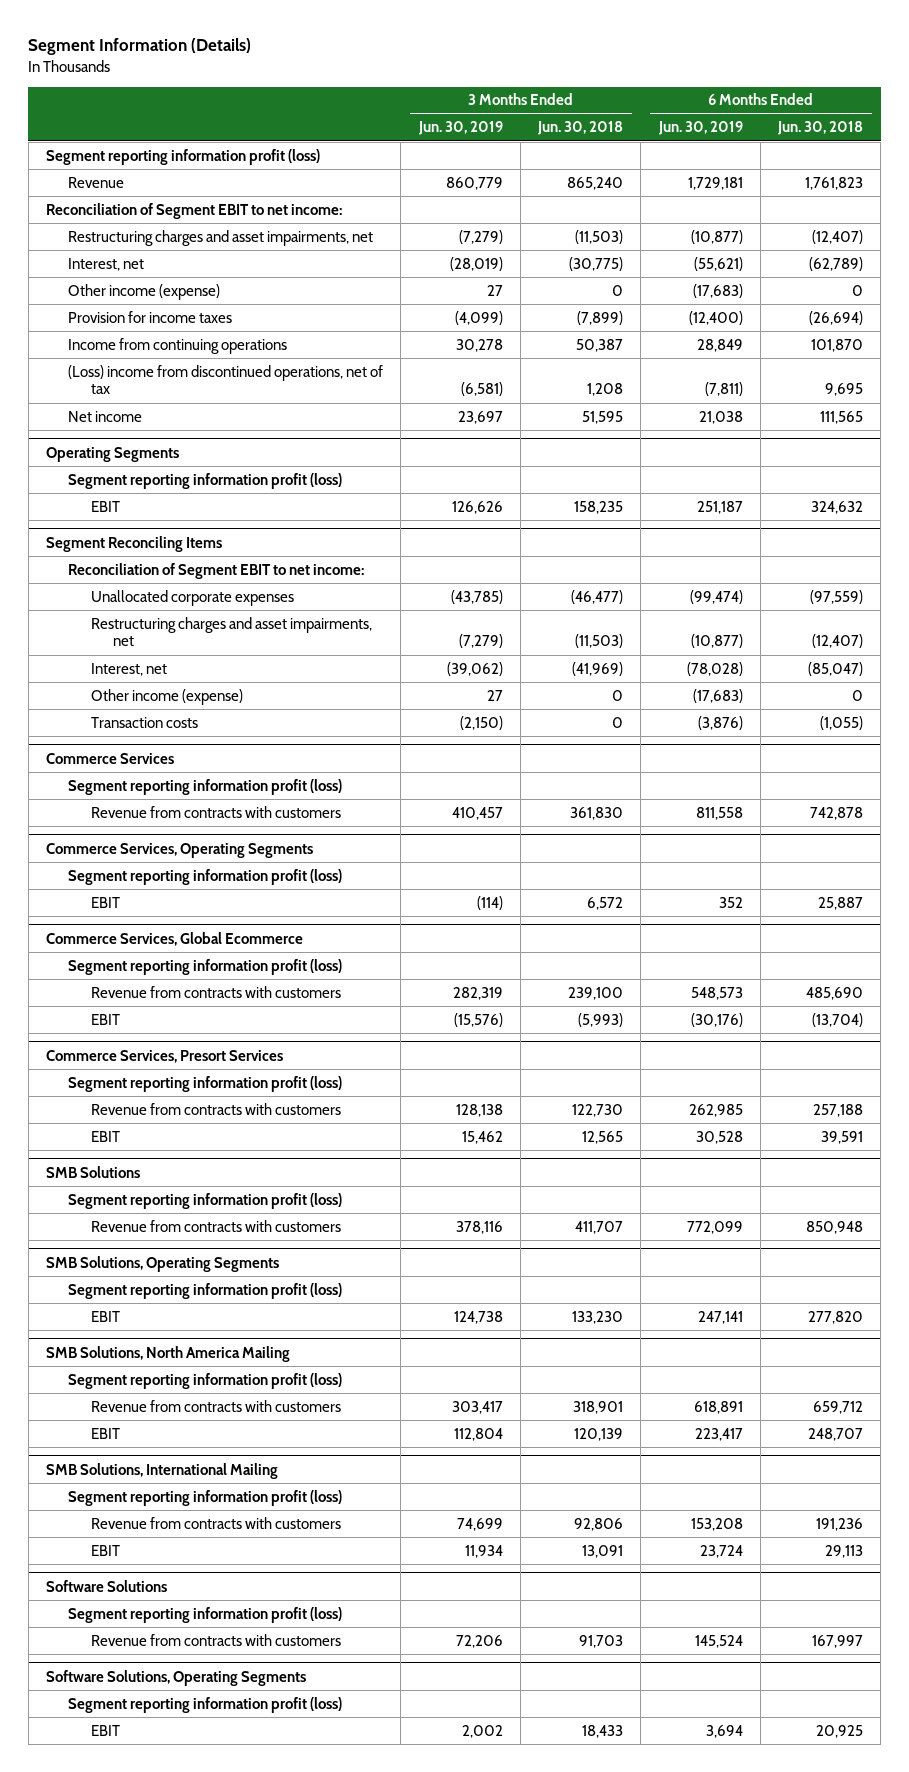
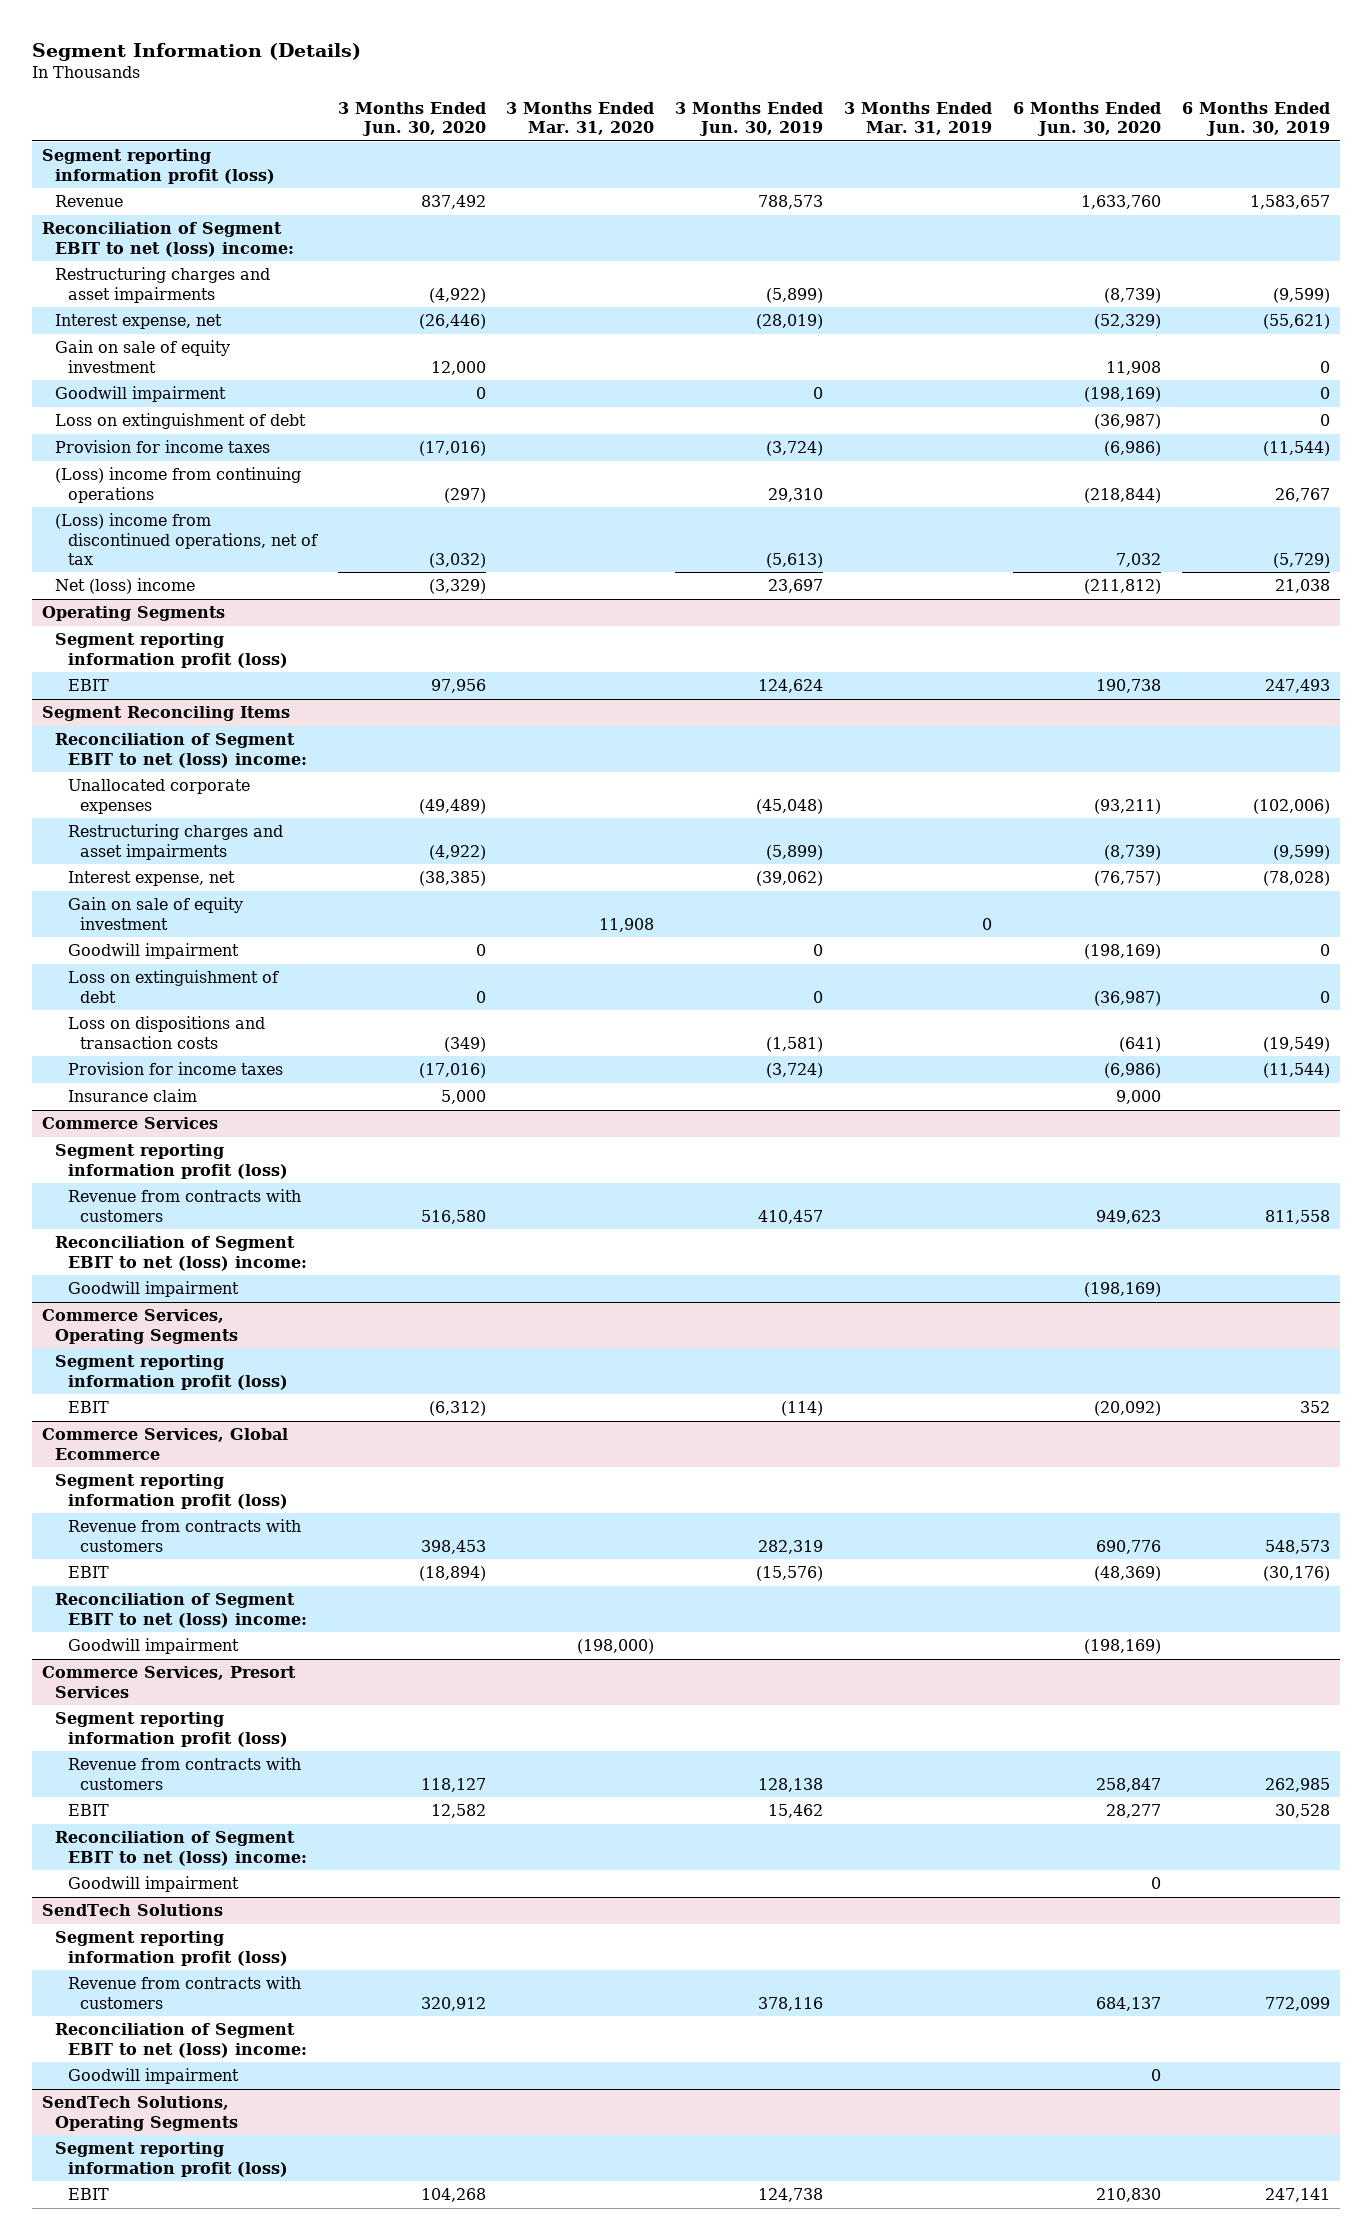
- | 3 Months Ended Jun. 30, 2019 | 3 Months Ended Jun. 30, 2018 | 6 Months Ended Jun. 30, 2019 | 6 Months Ended Jun. 30, 2018
+ | 3 Months Ended Jun. 30, 2020 | 3 Months Ended Mar. 31, 2020 | 3 Months Ended Jun. 30, 2019 | 3 Months Ended Mar. 31, 2019 | 6 Months Ended Jun. 30, 2020 | 6 Months Ended Jun. 30, 2019
- Revenue | 860,779 | 865,240 | 1,729,181 | 1,761,823
- Reconciliation of Segment EBIT to net income:
- Restructuring charges and asset impairments, net | (7,279) | (11,503) | (10,877) | (12,407)
- Interest, net | (28,019) | (30,775) | (55,621) | (62,789)
- Other income (expense) | 27 | 0 | (17,683) | 0
- Provision for income taxes | (4,099) | (7,899) | (12,400) | (26,694)
- Income from continuing operations | 30,278 | 50,387 | 28,849 | 101,870
- (Loss) income from discontinued operations, net of tax | (6,581) | 1,208 | (7,811) | 9,695
- Net income | 23,697 | 51,595 | 21,038 | 111,565
+ Revenue | 837,492 | | 788,573 | | 1,633,760 | 1,583,657
+ Reconciliation of Segment EBIT to net (loss) income:
+ Restructuring charges and asset impairments | (4,922) | | (5,899) | | (8,739) | (9,599)
+ Interest expense, net | (26,446) | | (28,019) | | (52,329) | (55,621)
+ Gain on sale of equity investment | 12,000 | | | | 11,908 | 0
+ Goodwill impairment | 0 | | 0 | | (198,169) | 0
+ Loss on extinguishment of debt | | | | | (36,987) | 0
+ Provision for income taxes | (17,016) | | (3,724) | | (6,986) | (11,544)
+ (Loss) income from continuing operations | (297) | | 29,310 | | (218,844) | 26,767
+ (Loss) income from discontinued operations, net of tax | (3,032) | | (5,613) | | 7,032 | (5,729)
+ Net (loss) income | (3,329) | | 23,697 | | (211,812) | 21,038
@ Operating Segments
- EBIT | 126,626 | 158,235 | 251,187 | 324,632
+ EBIT | 97,956 | | 124,624 | | 190,738 | 247,493
@ Segment Reconciling Items
- Reconciliation of Segment EBIT to net income:
- Unallocated corporate expenses | (43,785) | (46,477) | (99,474) | (97,559)
- Restructuring charges and asset impairments, net | (7,279) | (11,503) | (10,877) | (12,407)
- Interest, net | (39,062) | (41,969) | (78,028) | (85,047)
- Other income (expense) | 27 | 0 | (17,683) | 0
- Transaction costs | (2,150) | 0 | (3,876) | (1,055)
+ Reconciliation of Segment EBIT to net (loss) income:
+ Unallocated corporate expenses | (49,489) | | (45,048) | | (93,211) | (102,006)
+ Restructuring charges and asset impairments | (4,922) | | (5,899) | | (8,739) | (9,599)
+ Interest expense, net | (38,385) | | (39,062) | | (76,757) | (78,028)
+ Gain on sale of equity investment | | 11,908 | | 0 | |
+ Goodwill impairment | 0 | | 0 | | (198,169) | 0
+ Loss on extinguishment of debt | 0 | | 0 | | (36,987) | 0
+ Loss on dispositions and transaction costs | (349) | | (1,581) | | (641) | (19,549)
+ Provision for income taxes | (17,016) | | (3,724) | | (6,986) | (11,544)
+ Insurance claim | 5,000 | | | | 9,000 |
@ Commerce Services
+ Reconciliation of Segment EBIT to net (loss) income:
+ Goodwill impairment | | | | | (198,169) |
@ Commerce Services, Global Ecommerce
+ Reconciliation of Segment EBIT to net (loss) income:
+ Goodwill impairment | | (198,000) | | | (198,169) |
- SMB Solutions
@ Commerce Services, Presort Services
+ Reconciliation of Segment EBIT to net (loss) income:
+ Goodwill impairment | | | | | 0 |
+ SendTech Solutions
- SMB Solutions, Operating Segments
+ Reconciliation of Segment EBIT to net (loss) income:
+ Goodwill impairment | | | | | 0 |
+ SendTech Solutions, Operating Segments
- SMB Solutions, North America Mailing
- Segment reporting information profit (loss)
- Revenue from contracts with customers | 303,417 | 318,901 | 618,891 | 659,712
- EBIT | 112,804 | 120,139 | 223,417 | 248,707
- SMB Solutions, International Mailing
- Segment reporting information profit (loss)
- Revenue from contracts with customers | 74,699 | 92,806 | 153,208 | 191,236
- EBIT | 11,934 | 13,091 | 23,724 | 29,113
- Software Solutions
- Segment reporting information profit (loss)
- Revenue from contracts with customers | 72,206 | 91,703 | 145,524 | 167,997
- Software Solutions, Operating Segments
- Segment reporting information profit (loss)
- EBIT | 2,002 | 18,433 | 3,694 | 20,925

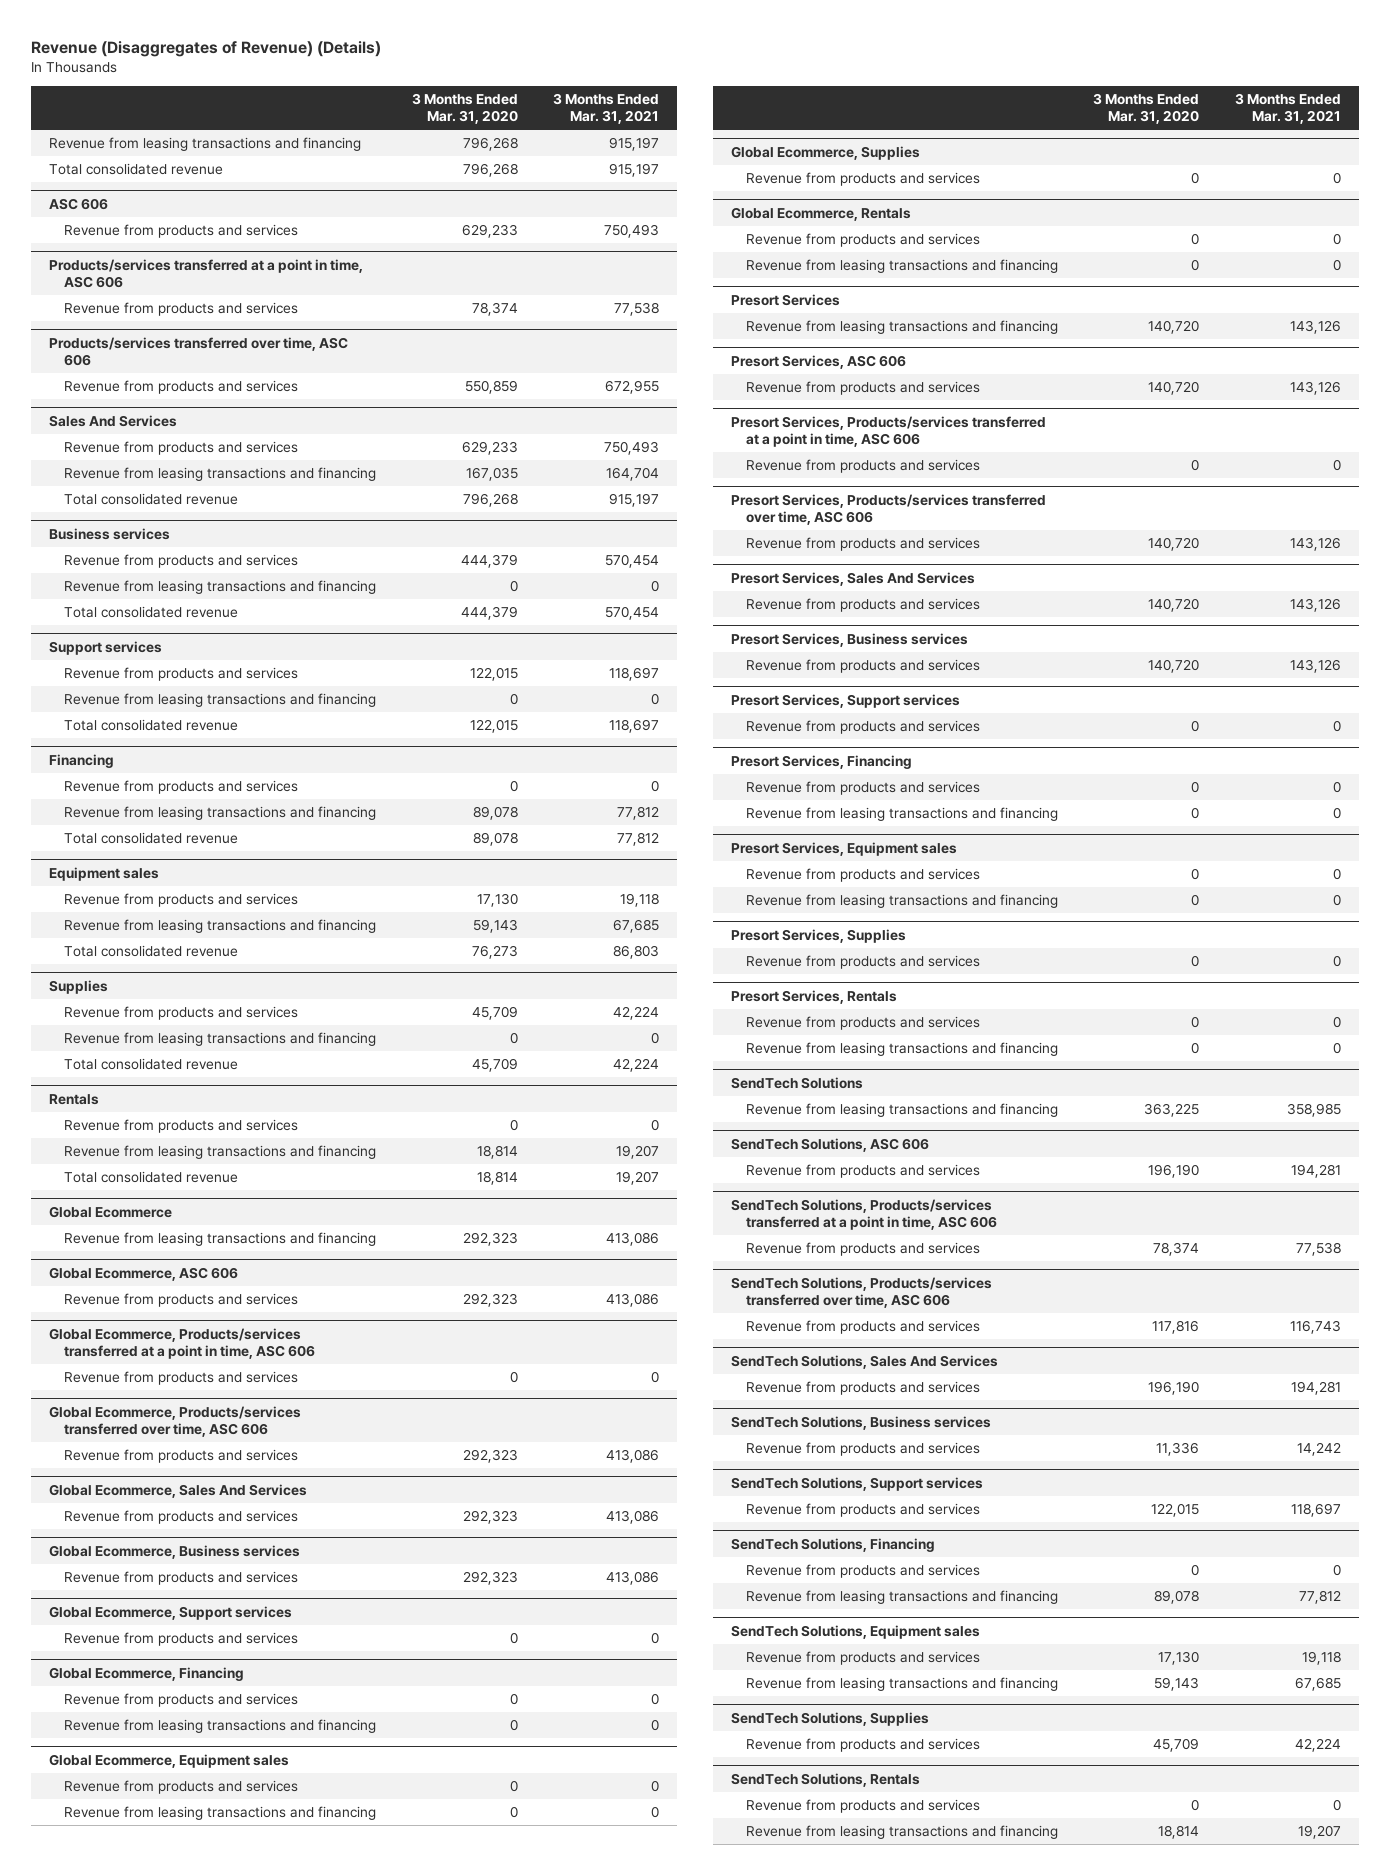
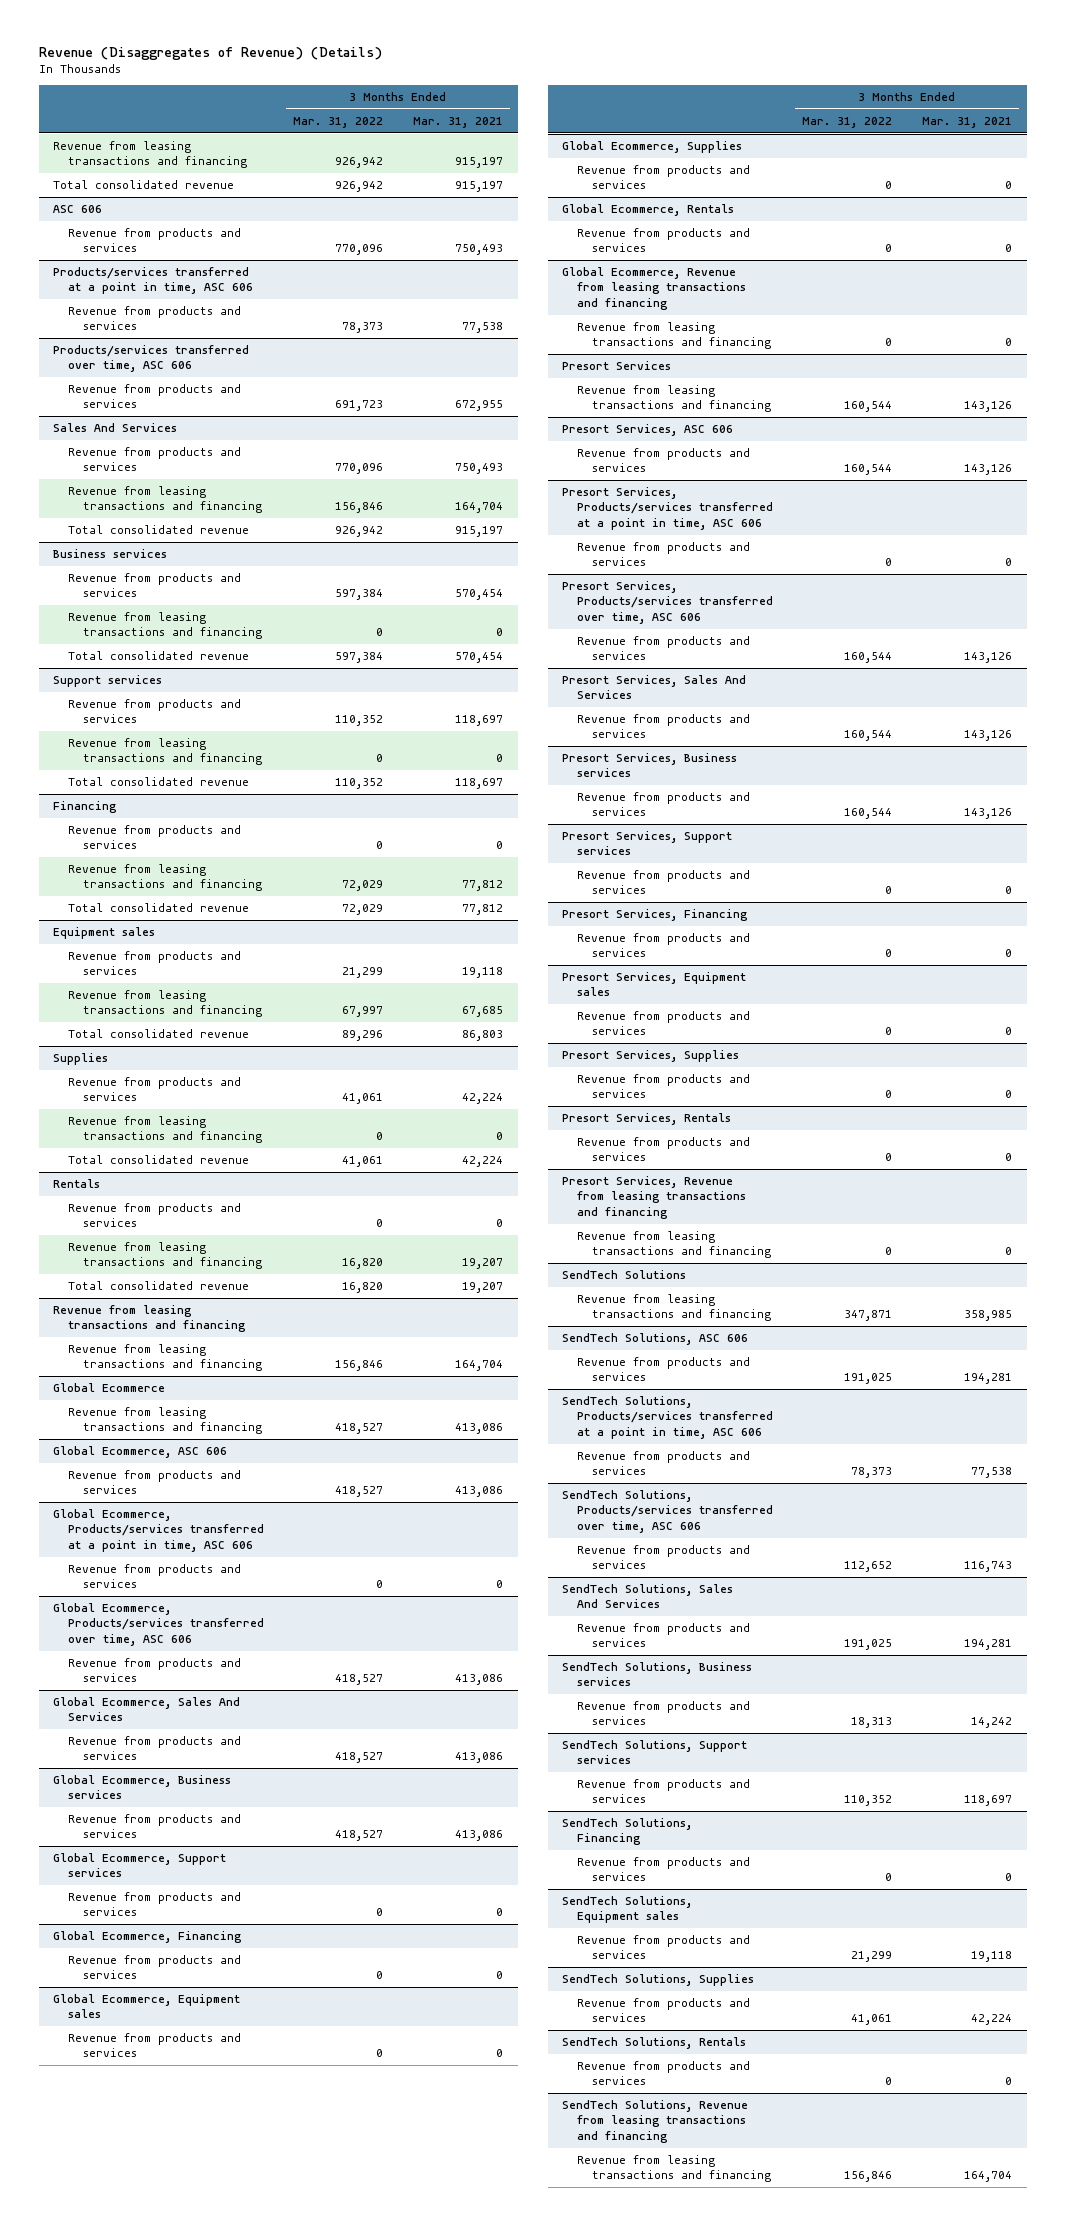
- | 3 Months Ended Mar. 31, 2020 | 3 Months Ended Mar. 31, 2021
+ | 3 Months Ended Mar. 31, 2022 | 3 Months Ended Mar. 31, 2021
+ Revenue from leasing transactions and financing
+ Revenue from leasing transactions and financing | 156,846 | 164,704
@ Global Ecommerce, Financing
- Revenue from leasing transactions and financing | 0 | 0
@ Global Ecommerce, Equipment sales
- Revenue from leasing transactions and financing | 0 | 0
+ Global Ecommerce, Revenue from leasing transactions and financing
@ Presort Services, Financing
- Revenue from leasing transactions and financing | 0 | 0
@ Presort Services, Equipment sales
- Revenue from leasing transactions and financing | 0 | 0
+ Presort Services, Revenue from leasing transactions and financing
@ SendTech Solutions, Financing
- Revenue from leasing transactions and financing | 89,078 | 77,812
@ SendTech Solutions, Equipment sales
- Revenue from leasing transactions and financing | 59,143 | 67,685
@ SendTech Solutions, Rentals
- Revenue from leasing transactions and financing | 18,814 | 19,207
+ SendTech Solutions, Revenue from leasing transactions and financing
+ Revenue from leasing transactions and financing | 156,846 | 164,704

